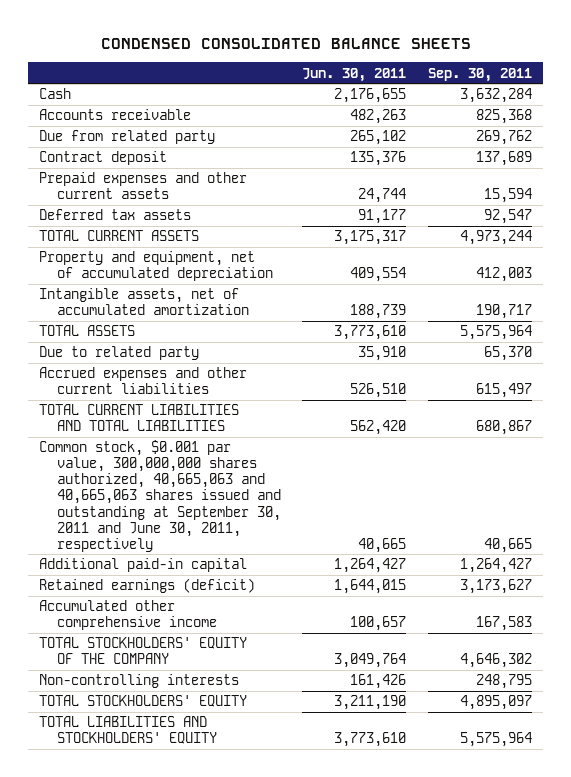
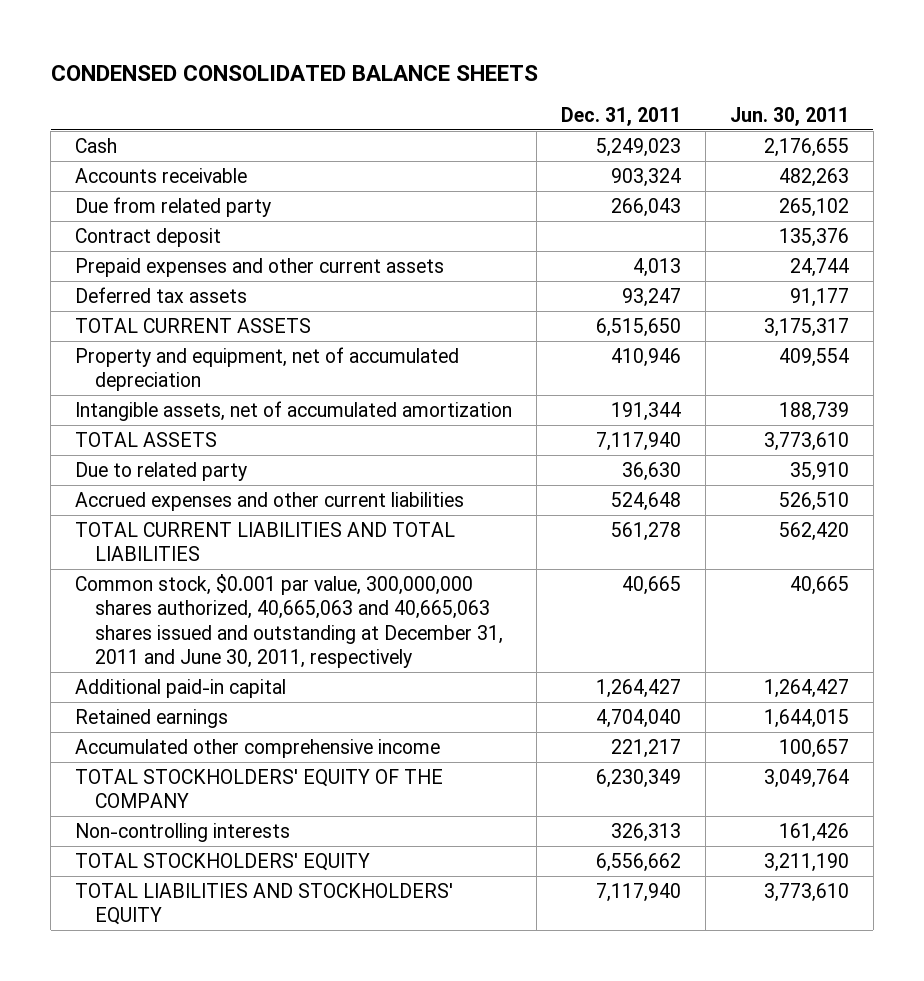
- | Jun. 30, 2011 | Sep. 30, 2011
+ | Dec. 31, 2011 | Jun. 30, 2011
- Common stock, $0.001 par value, 300,000,000 shares authorized, 40,665,063 and 40,665,063 shares issued and outstanding at September 30, 2011 and June 30, 2011, respectively | 40,665 | 40,665
+ Common stock, $0.001 par value, 300,000,000 shares authorized, 40,665,063 and 40,665,063 shares issued and outstanding at December 31, 2011 and June 30, 2011, respectively | 40,665 | 40,665
- Retained earnings (deficit) | 1,644,015 | 3,173,627
+ Retained earnings | 4,704,040 | 1,644,015

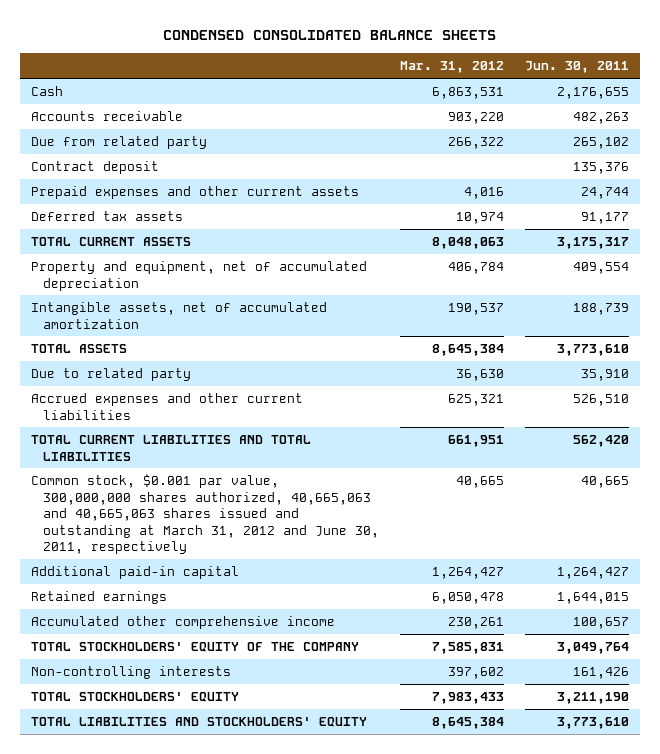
- | Dec. 31, 2011 | Jun. 30, 2011
+ | Mar. 31, 2012 | Jun. 30, 2011
- Common stock, $0.001 par value, 300,000,000 shares authorized, 40,665,063 and 40,665,063 shares issued and outstanding at December 31, 2011 and June 30, 2011, respectively | 40,665 | 40,665
+ Common stock, $0.001 par value, 300,000,000 shares authorized, 40,665,063 and 40,665,063 shares issued and outstanding at March 31, 2012 and June 30, 2011, respectively | 40,665 | 40,665

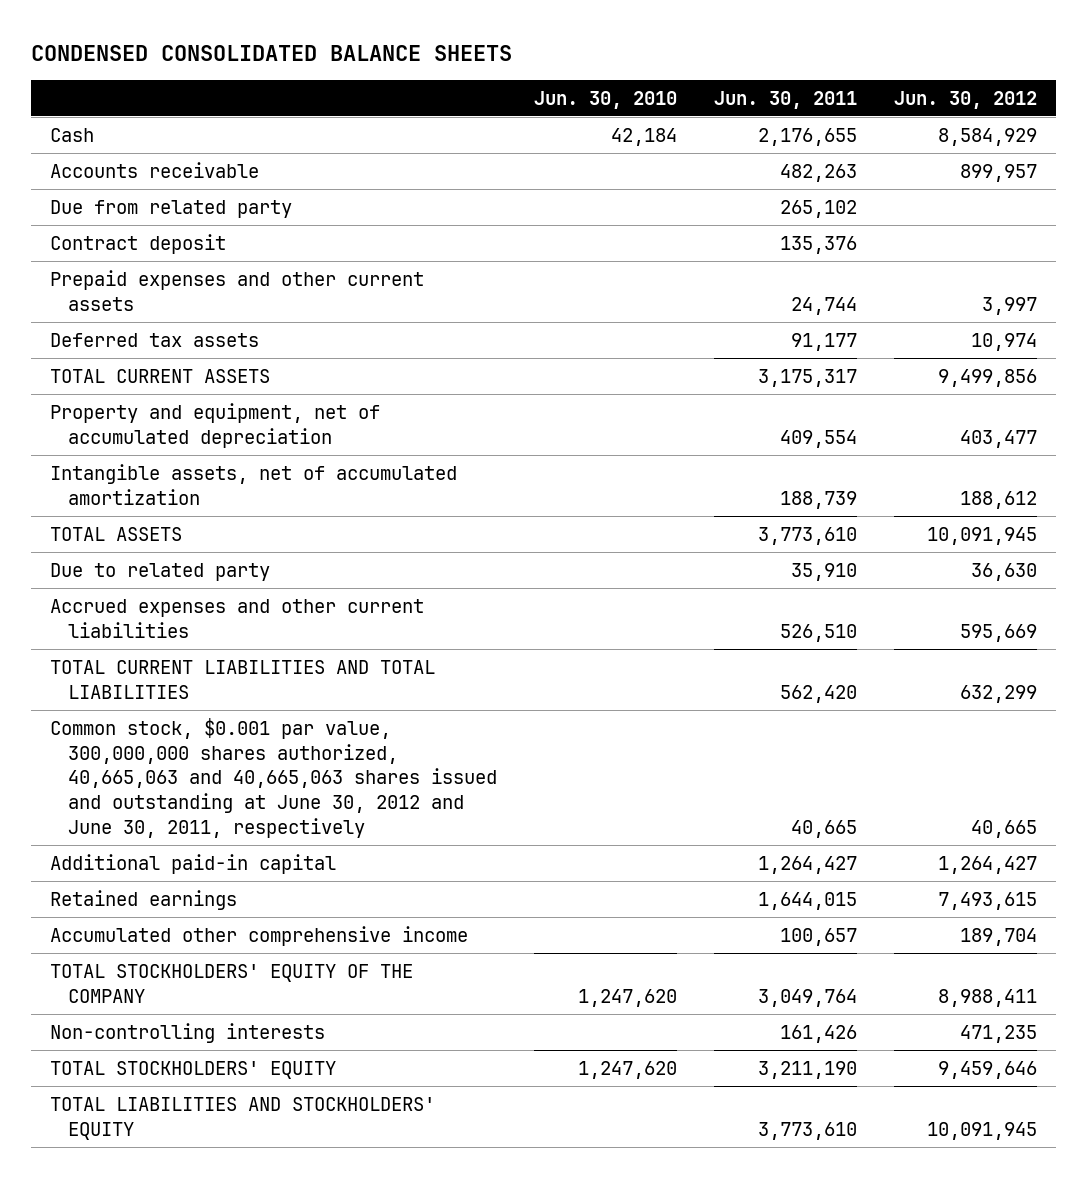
- | Mar. 31, 2012 | Jun. 30, 2011
+ | Jun. 30, 2010 | Jun. 30, 2011 | Jun. 30, 2012
- Common stock, $0.001 par value, 300,000,000 shares authorized, 40,665,063 and 40,665,063 shares issued and outstanding at March 31, 2012 and June 30, 2011, respectively | 40,665 | 40,665
+ Common stock, $0.001 par value, 300,000,000 shares authorized, 40,665,063 and 40,665,063 shares issued and outstanding at June 30, 2012 and June 30, 2011, respectively | | 40,665 | 40,665

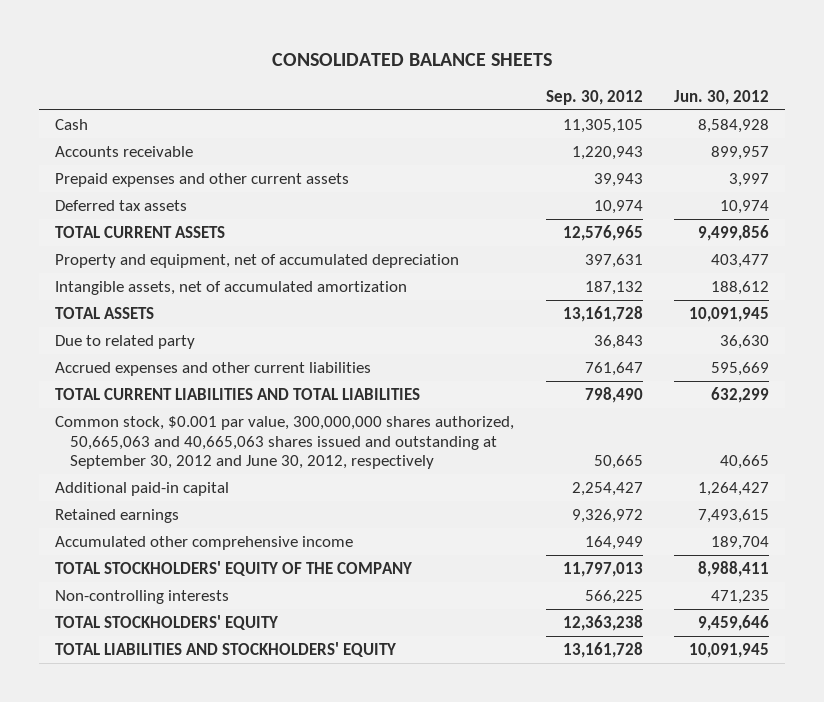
- CONDENSED CONSOLIDATED BALANCE SHEETS
+ CONSOLIDATED BALANCE SHEETS
- | Jun. 30, 2010 | Jun. 30, 2011 | Jun. 30, 2012
+ | Sep. 30, 2012 | Jun. 30, 2012
- Cash | 42,184 | 2,176,655 | 8,584,929
+ Cash | 11,305,105 | 8,584,928
- Due from related party | | 265,102 |
- Contract deposit | | 135,376 |
- Common stock, $0.001 par value, 300,000,000 shares authorized, 40,665,063 and 40,665,063 shares issued and outstanding at June 30, 2012 and June 30, 2011, respectively | | 40,665 | 40,665
+ Common stock, $0.001 par value, 300,000,000 shares authorized, 50,665,063 and 40,665,063 shares issued and outstanding at September 30, 2012 and June 30, 2012, respectively | 50,665 | 40,665

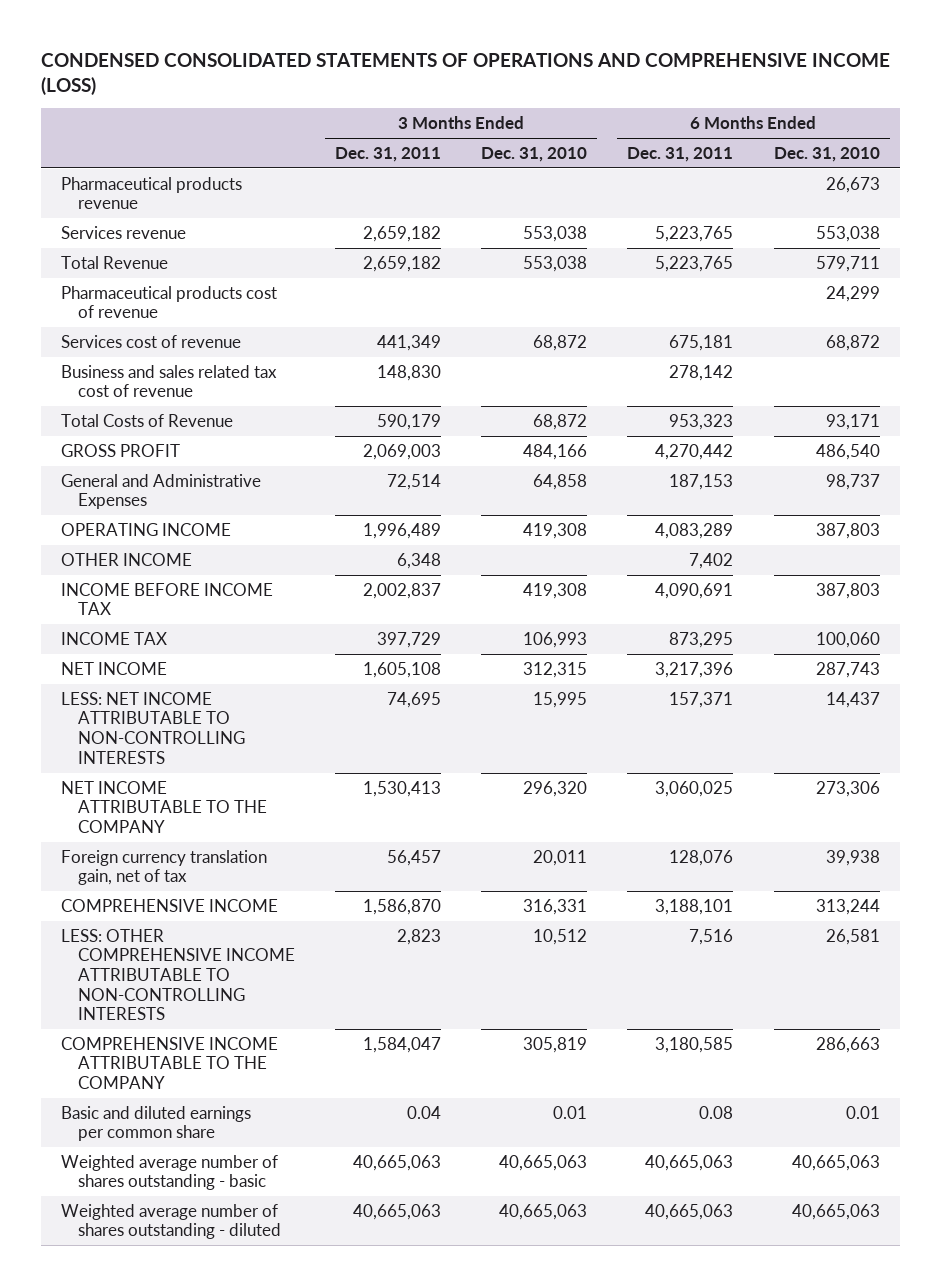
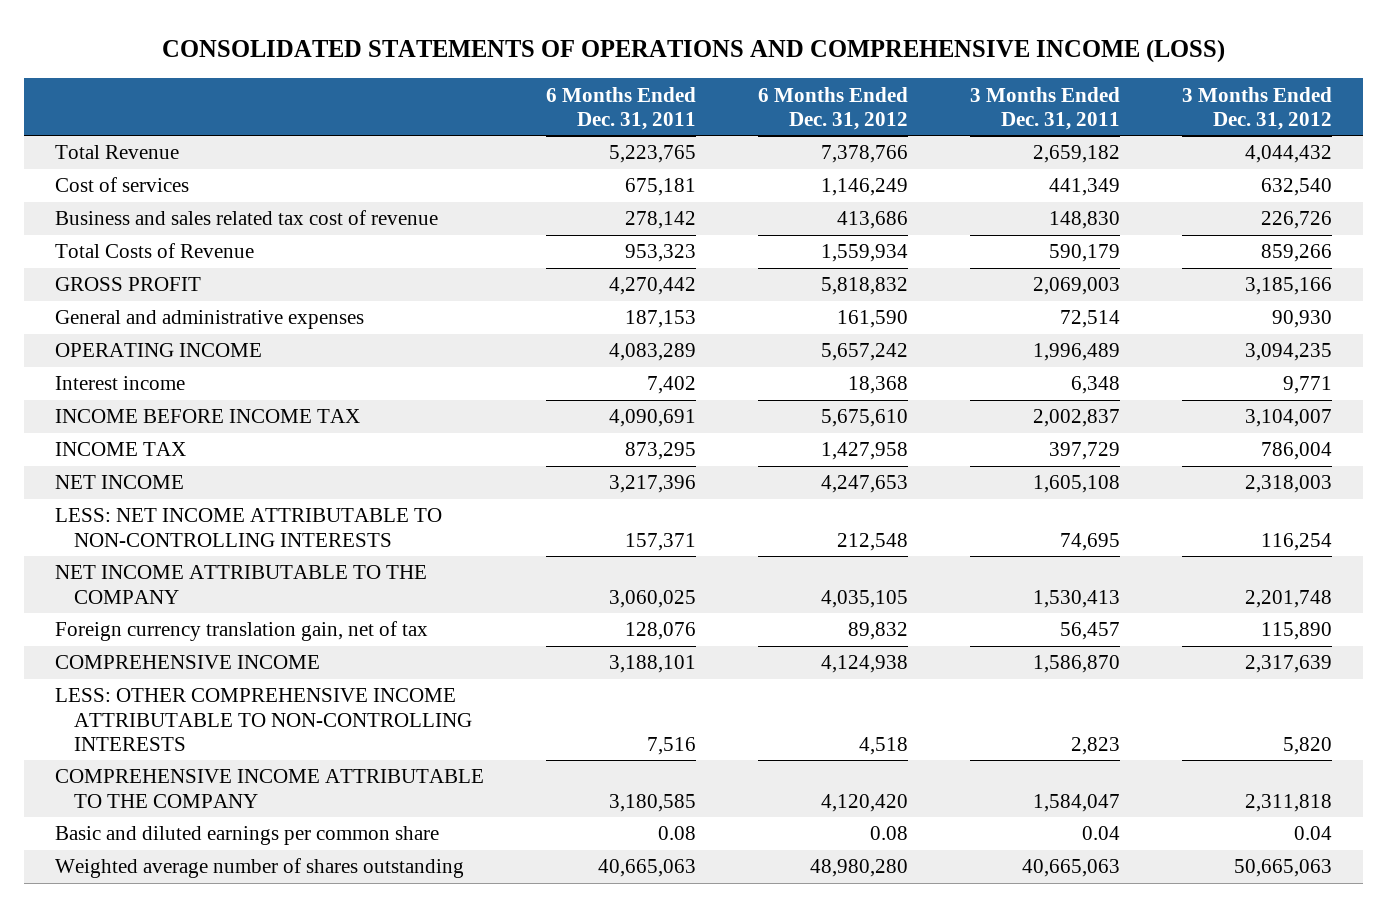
- CONDENSED CONSOLIDATED STATEMENTS OF OPERATIONS AND COMPREHENSIVE INCOME (LOSS)
+ CONSOLIDATED STATEMENTS OF OPERATIONS AND COMPREHENSIVE INCOME (LOSS)
- | 3 Months Ended Dec. 31, 2011 | 3 Months Ended Dec. 31, 2010 | 6 Months Ended Dec. 31, 2011 | 6 Months Ended Dec. 31, 2010
+ | 6 Months Ended Dec. 31, 2011 | 6 Months Ended Dec. 31, 2012 | 3 Months Ended Dec. 31, 2011 | 3 Months Ended Dec. 31, 2012
- Pharmaceutical products revenue | | | | 26,673
- Services revenue | 2,659,182 | 553,038 | 5,223,765 | 553,038
- Pharmaceutical products cost of revenue | | | | 24,299
- Services cost of revenue | 441,349 | 68,872 | 675,181 | 68,872
+ Cost of services | 675,181 | 1,146,249 | 441,349 | 632,540
- General and Administrative Expenses | 72,514 | 64,858 | 187,153 | 98,737
+ General and administrative expenses | 187,153 | 161,590 | 72,514 | 90,930
- OTHER INCOME | 6,348 | | 7,402 |
+ Interest income | 7,402 | 18,368 | 6,348 | 9,771
- Weighted average number of shares outstanding - basic | 40,665,063 | 40,665,063 | 40,665,063 | 40,665,063
- Weighted average number of shares outstanding - diluted | 40,665,063 | 40,665,063 | 40,665,063 | 40,665,063
+ Weighted average number of shares outstanding | 40,665,063 | 48,980,280 | 40,665,063 | 50,665,063

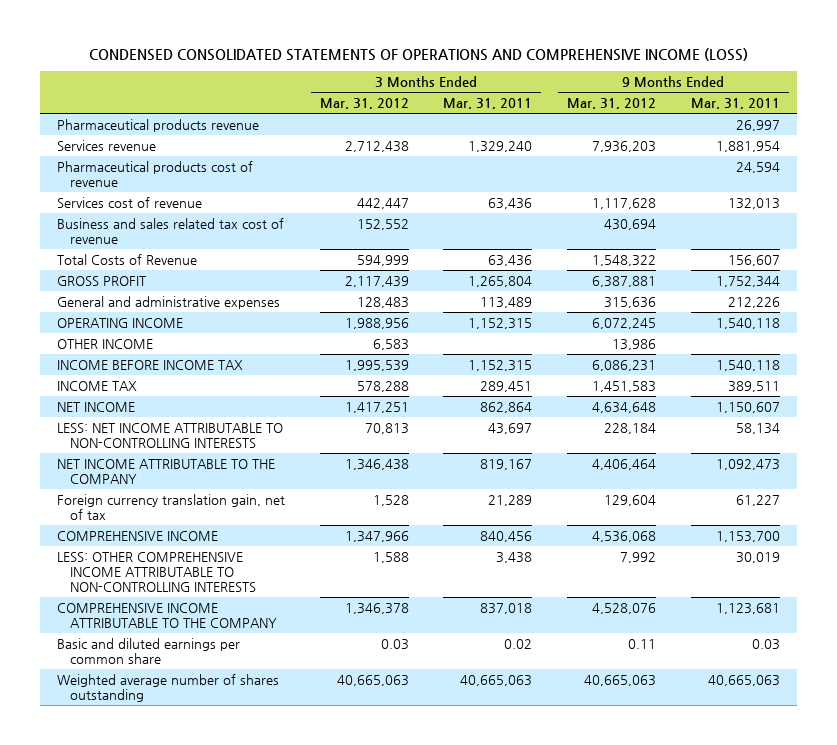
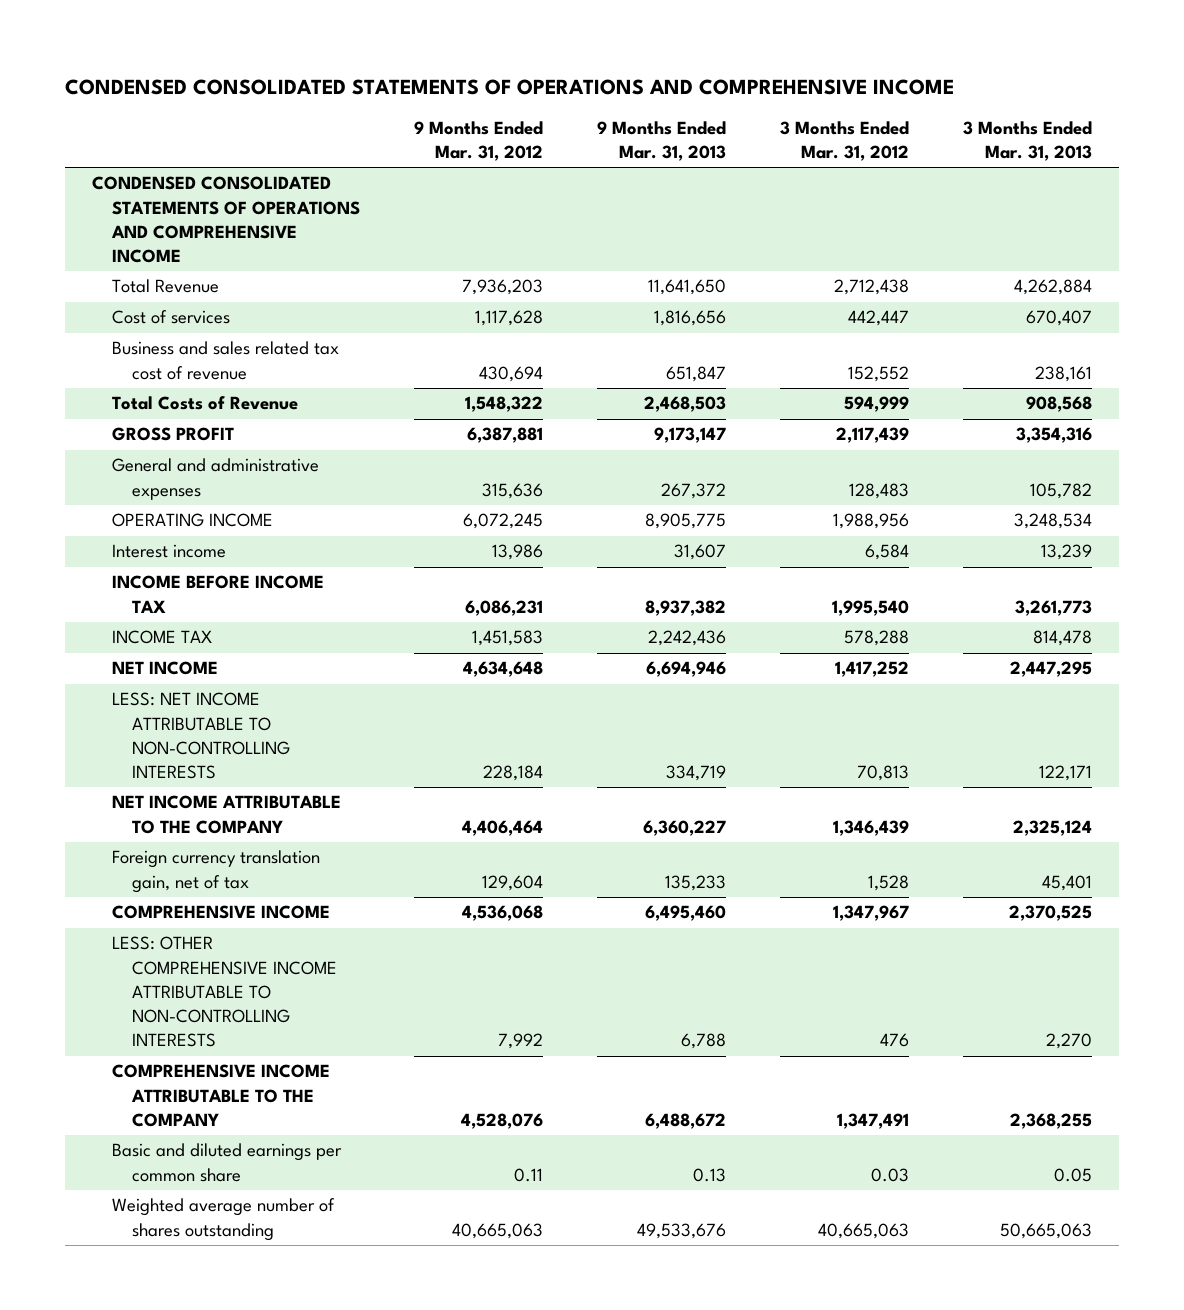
- CONDENSED CONSOLIDATED STATEMENTS OF OPERATIONS AND COMPREHENSIVE INCOME (LOSS)
+ CONDENSED CONSOLIDATED STATEMENTS OF OPERATIONS AND COMPREHENSIVE INCOME
- | 3 Months Ended Mar. 31, 2012 | 3 Months Ended Mar. 31, 2011 | 9 Months Ended Mar. 31, 2012 | 9 Months Ended Mar. 31, 2011
+ | 9 Months Ended Mar. 31, 2012 | 9 Months Ended Mar. 31, 2013 | 3 Months Ended Mar. 31, 2012 | 3 Months Ended Mar. 31, 2013
- Pharmaceutical products revenue | | | | 26,997
- Services revenue | 2,712,438 | 1,329,240 | 7,936,203 | 1,881,954
- Pharmaceutical products cost of revenue | | | | 24,594
- Services cost of revenue | 442,447 | 63,436 | 1,117,628 | 132,013
+ CONDENSED CONSOLIDATED STATEMENTS OF OPERATIONS AND COMPREHENSIVE INCOME
+ Total Revenue | 7,936,203 | 11,641,650 | 2,712,438 | 4,262,884
+ Cost of services | 1,117,628 | 1,816,656 | 442,447 | 670,407
- OTHER INCOME | 6,583 | | 13,986 |
- INCOME BEFORE INCOME TAX | 1,995,539 | 1,152,315 | 6,086,231 | 1,540,118
+ Interest income | 13,986 | 31,607 | 6,584 | 13,239
+ INCOME BEFORE INCOME TAX | 6,086,231 | 8,937,382 | 1,995,540 | 3,261,773
- NET INCOME | 1,417,251 | 862,864 | 4,634,648 | 1,150,607
+ NET INCOME | 4,634,648 | 6,694,946 | 1,417,252 | 2,447,295
- NET INCOME ATTRIBUTABLE TO THE COMPANY | 1,346,438 | 819,167 | 4,406,464 | 1,092,473
+ NET INCOME ATTRIBUTABLE TO THE COMPANY | 4,406,464 | 6,360,227 | 1,346,439 | 2,325,124
- COMPREHENSIVE INCOME | 1,347,966 | 840,456 | 4,536,068 | 1,153,700
- LESS: OTHER COMPREHENSIVE INCOME ATTRIBUTABLE TO NON-CONTROLLING INTERESTS | 1,588 | 3,438 | 7,992 | 30,019
- COMPREHENSIVE INCOME ATTRIBUTABLE TO THE COMPANY | 1,346,378 | 837,018 | 4,528,076 | 1,123,681
+ COMPREHENSIVE INCOME | 4,536,068 | 6,495,460 | 1,347,967 | 2,370,525
+ LESS: OTHER COMPREHENSIVE INCOME ATTRIBUTABLE TO NON-CONTROLLING INTERESTS | 7,992 | 6,788 | 476 | 2,270
+ COMPREHENSIVE INCOME ATTRIBUTABLE TO THE COMPANY | 4,528,076 | 6,488,672 | 1,347,491 | 2,368,255

